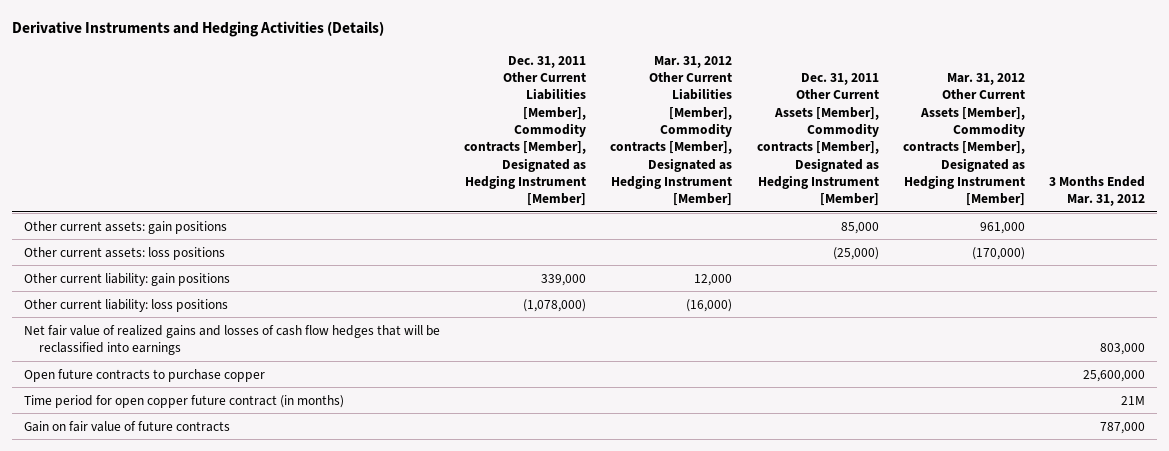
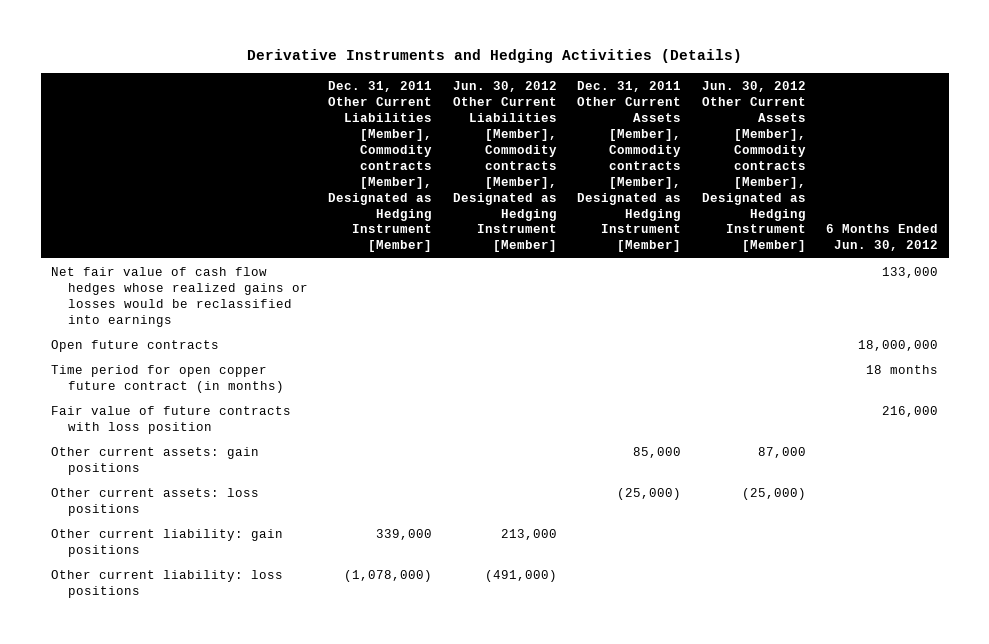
- | Dec. 31, 2011 Other Current Liabilities [Member], Commodity contracts [Member], Designated as Hedging Instrument [Member] | Mar. 31, 2012 Other Current Liabilities [Member], Commodity contracts [Member], Designated as Hedging Instrument [Member] | Dec. 31, 2011 Other Current Assets [Member], Commodity contracts [Member], Designated as Hedging Instrument [Member] | Mar. 31, 2012 Other Current Assets [Member], Commodity contracts [Member], Designated as Hedging Instrument [Member] | 3 Months Ended Mar. 31, 2012
+ | Dec. 31, 2011 Other Current Liabilities [Member], Commodity contracts [Member], Designated as Hedging Instrument [Member] | Jun. 30, 2012 Other Current Liabilities [Member], Commodity contracts [Member], Designated as Hedging Instrument [Member] | Dec. 31, 2011 Other Current Assets [Member], Commodity contracts [Member], Designated as Hedging Instrument [Member] | Jun. 30, 2012 Other Current Assets [Member], Commodity contracts [Member], Designated as Hedging Instrument [Member] | 6 Months Ended Jun. 30, 2012
+ Net fair value of cash flow hedges whose realized gains or losses would be reclassified into earnings | | | | | 133,000
+ Open future contracts | | | | | 18,000,000
moved up: Time period for open copper future contract (in months) | | | | | 18 months
+ Fair value of future contracts with loss position | | | | | 216,000
- Net fair value of realized gains and losses of cash flow hedges that will be reclassified into earnings | | | | | 803,000
- Open future contracts to purchase copper | | | | | 25,600,000
- Gain on fair value of future contracts | | | | | 787,000

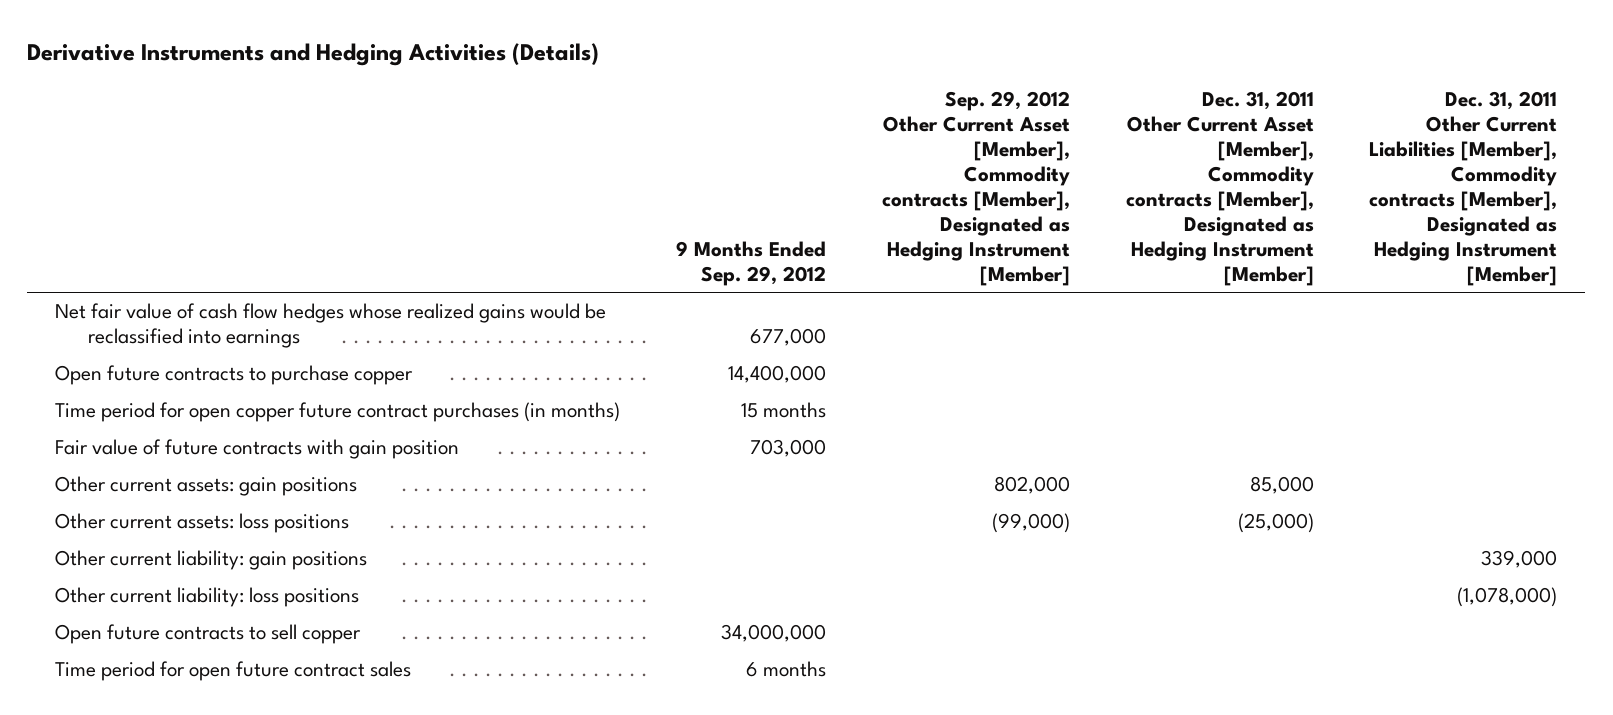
- | Dec. 31, 2011 Other Current Liabilities [Member], Commodity contracts [Member], Designated as Hedging Instrument [Member] | Jun. 30, 2012 Other Current Liabilities [Member], Commodity contracts [Member], Designated as Hedging Instrument [Member] | Dec. 31, 2011 Other Current Assets [Member], Commodity contracts [Member], Designated as Hedging Instrument [Member] | Jun. 30, 2012 Other Current Assets [Member], Commodity contracts [Member], Designated as Hedging Instrument [Member] | 6 Months Ended Jun. 30, 2012
+ | 9 Months Ended Sep. 29, 2012 | Sep. 29, 2012 Other Current Asset [Member], Commodity contracts [Member], Designated as Hedging Instrument [Member] | Dec. 31, 2011 Other Current Asset [Member], Commodity contracts [Member], Designated as Hedging Instrument [Member] | Dec. 31, 2011 Other Current Liabilities [Member], Commodity contracts [Member], Designated as Hedging Instrument [Member]
- Net fair value of cash flow hedges whose realized gains or losses would be reclassified into earnings | | | | | 133,000
- Open future contracts | | | | | 18,000,000
- Time period for open copper future contract (in months) | | | | | 18 months
- Fair value of future contracts with loss position | | | | | 216,000
+ Net fair value of cash flow hedges whose realized gains would be reclassified into earnings | 677,000 | | |
+ Open future contracts to purchase copper | 14,400,000 | | |
+ Time period for open copper future contract purchases (in months) | 15 months | | |
+ Fair value of future contracts with gain position | 703,000 | | |
+ Open future contracts to sell copper | 34,000,000 | | |
+ Time period for open future contract sales | 6 months | | |

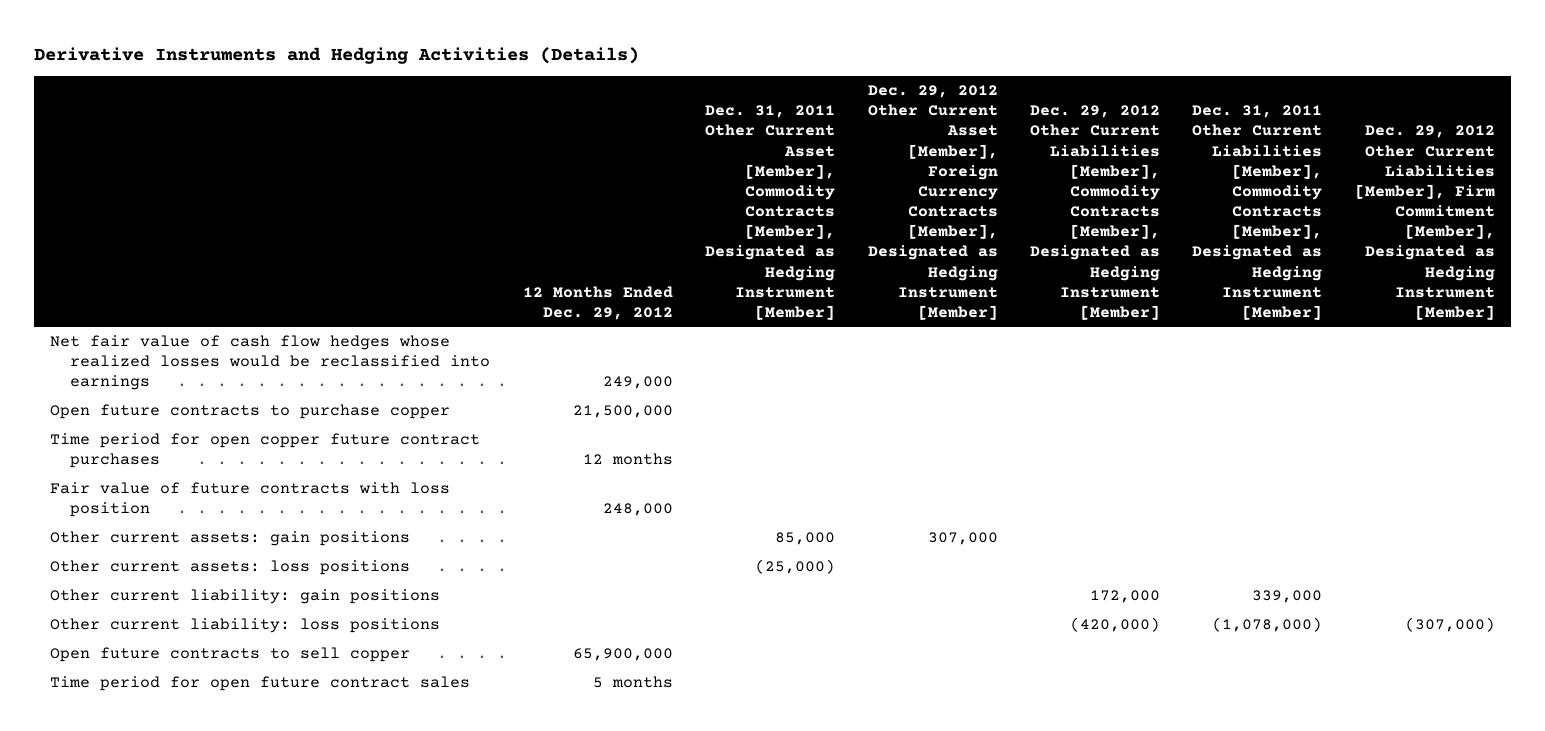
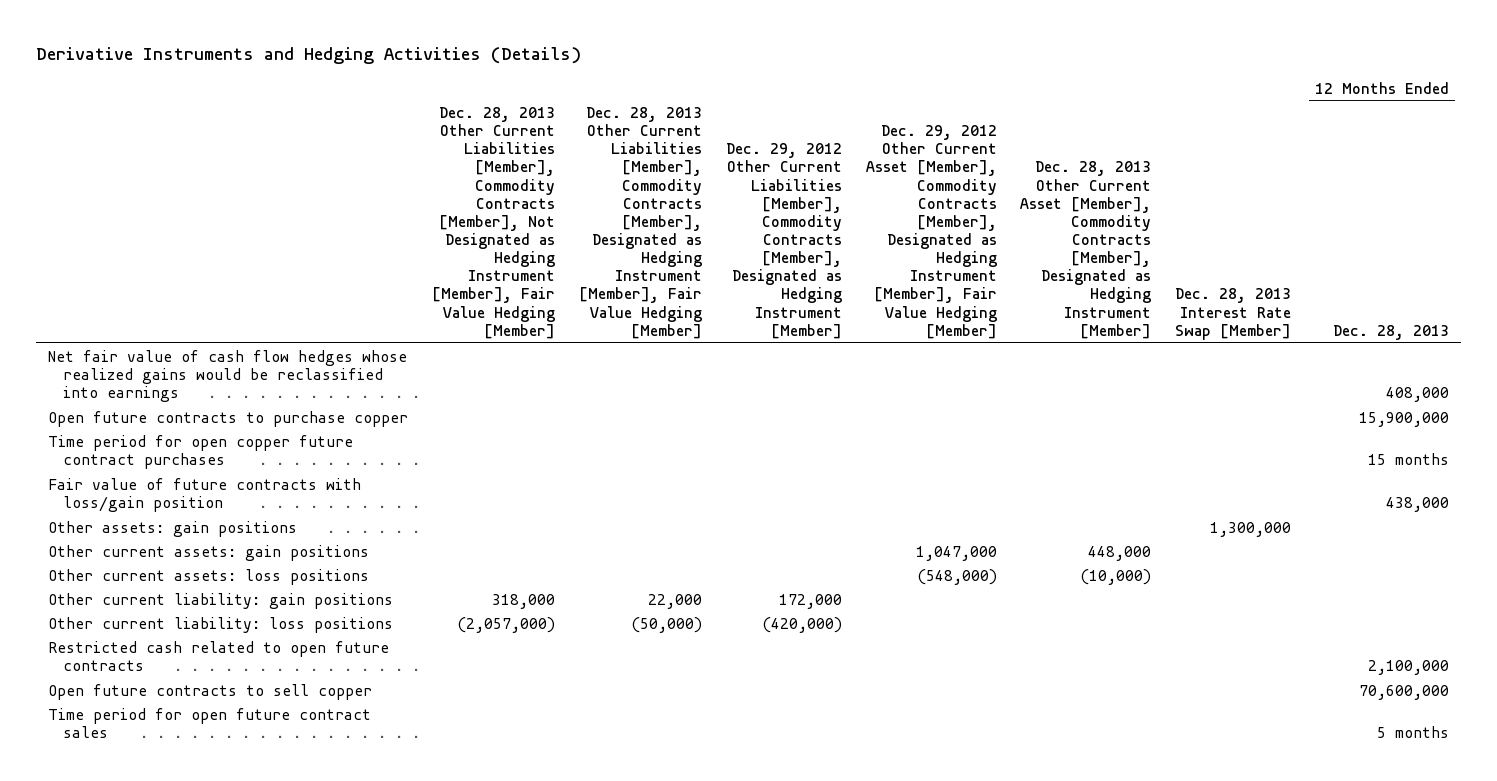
- | 12 Months Ended Dec. 29, 2012 | Dec. 31, 2011 Other Current Asset [Member], Commodity Contracts [Member], Designated as Hedging Instrument [Member] | Dec. 29, 2012 Other Current Asset [Member], Foreign Currency Contracts [Member], Designated as Hedging Instrument [Member] | Dec. 29, 2012 Other Current Liabilities [Member], Commodity Contracts [Member], Designated as Hedging Instrument [Member] | Dec. 31, 2011 Other Current Liabilities [Member], Commodity Contracts [Member], Designated as Hedging Instrument [Member] | Dec. 29, 2012 Other Current Liabilities [Member], Firm Commitment [Member], Designated as Hedging Instrument [Member]
+ | Dec. 28, 2013 Other Current Liabilities [Member], Commodity Contracts [Member], Not Designated as Hedging Instrument [Member], Fair Value Hedging [Member] | Dec. 28, 2013 Other Current Liabilities [Member], Commodity Contracts [Member], Designated as Hedging Instrument [Member], Fair Value Hedging [Member] | Dec. 29, 2012 Other Current Liabilities [Member], Commodity Contracts [Member], Designated as Hedging Instrument [Member] | Dec. 29, 2012 Other Current Asset [Member], Commodity Contracts [Member], Designated as Hedging Instrument [Member], Fair Value Hedging [Member] | Dec. 28, 2013 Other Current Asset [Member], Commodity Contracts [Member], Designated as Hedging Instrument [Member] | Dec. 28, 2013 Interest Rate Swap [Member] | 12 Months Ended Dec. 28, 2013
- Net fair value of cash flow hedges whose realized losses would be reclassified into earnings | 249,000 | | | | |
+ Net fair value of cash flow hedges whose realized gains would be reclassified into earnings | | | | | | | 408,000
- Fair value of future contracts with loss position | 248,000 | | | | |
+ Fair value of future contracts with loss/gain position | | | | | | | 438,000
+ Other assets: gain positions | | | | | | 1,300,000 |
+ Restricted cash related to open future contracts | | | | | | | 2,100,000

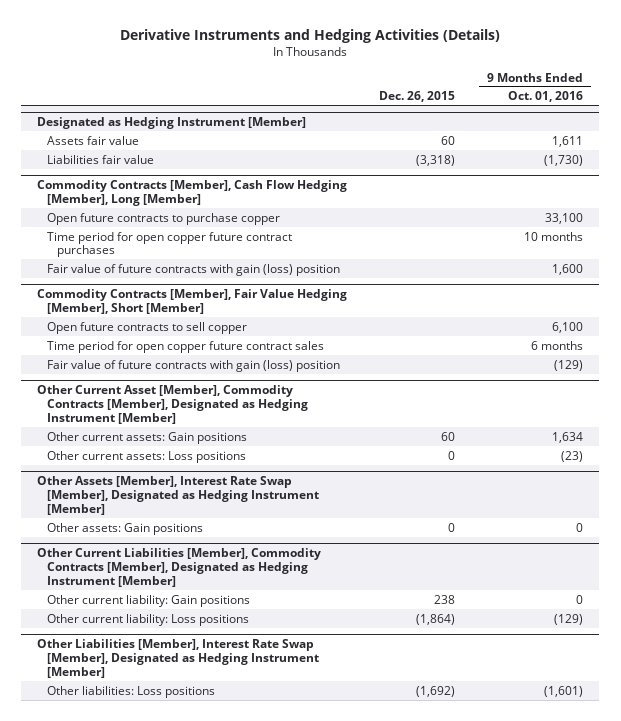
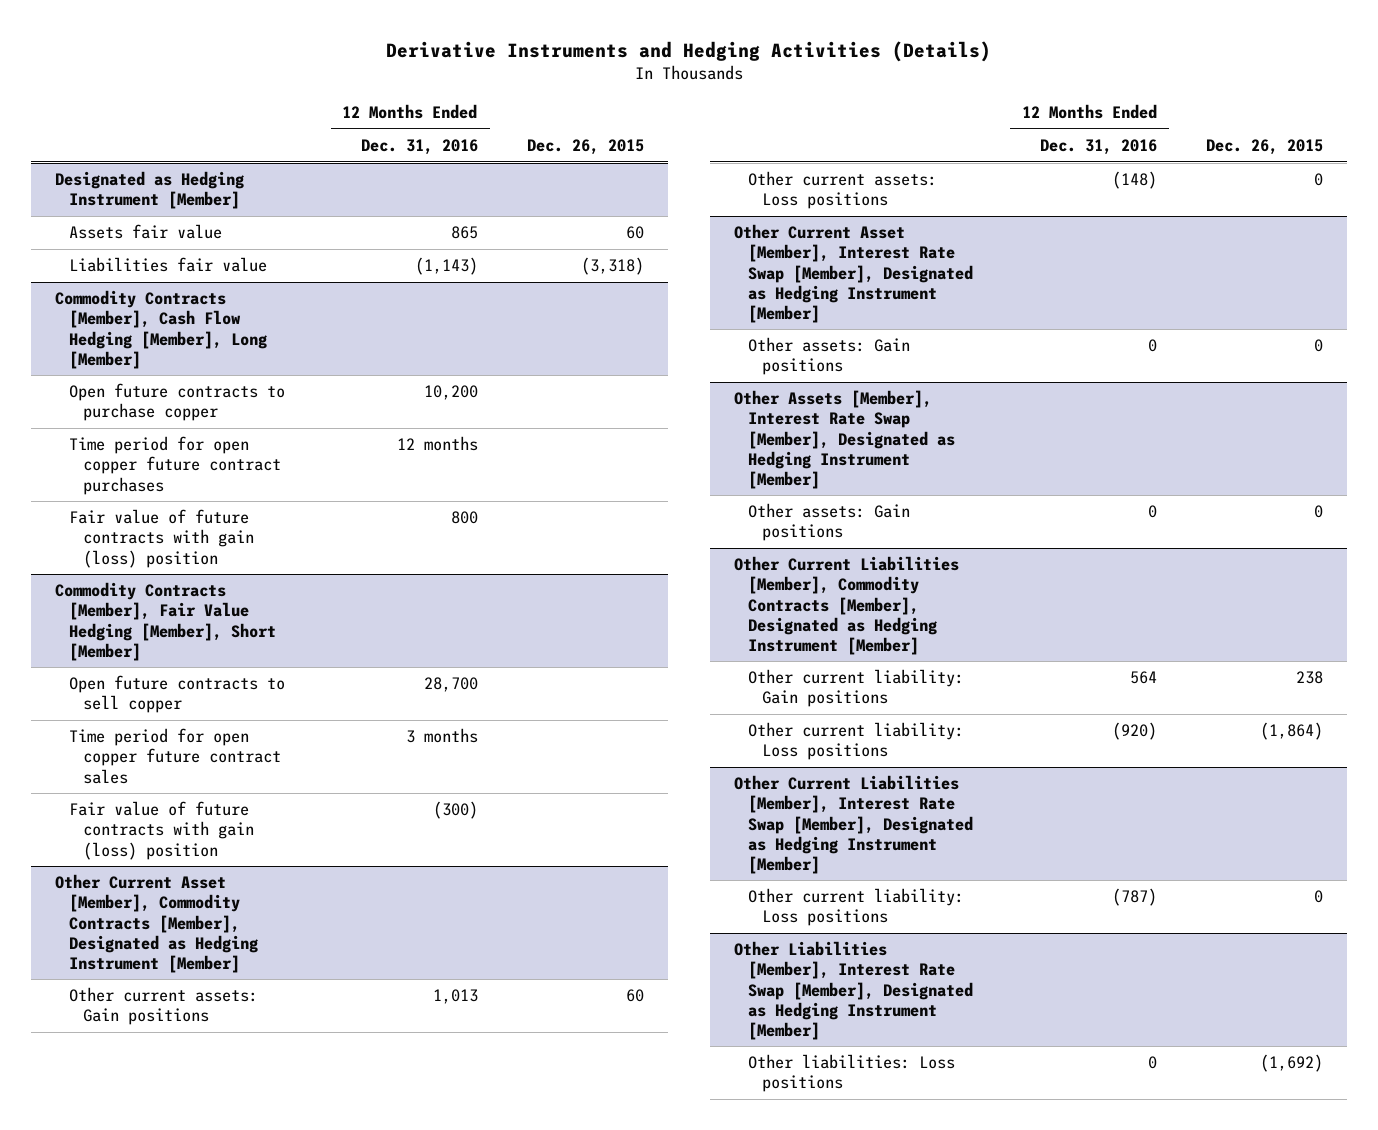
- | Dec. 26, 2015 | 9 Months Ended Oct. 01, 2016
+ | 12 Months Ended Dec. 31, 2016 | Dec. 26, 2015
+ Other Current Asset [Member], Interest Rate Swap [Member], Designated as Hedging Instrument [Member]
+ Other assets: Gain positions | 0 | 0
+ Other Current Liabilities [Member], Interest Rate Swap [Member], Designated as Hedging Instrument [Member]
+ Other current liability: Loss positions | (787) | 0

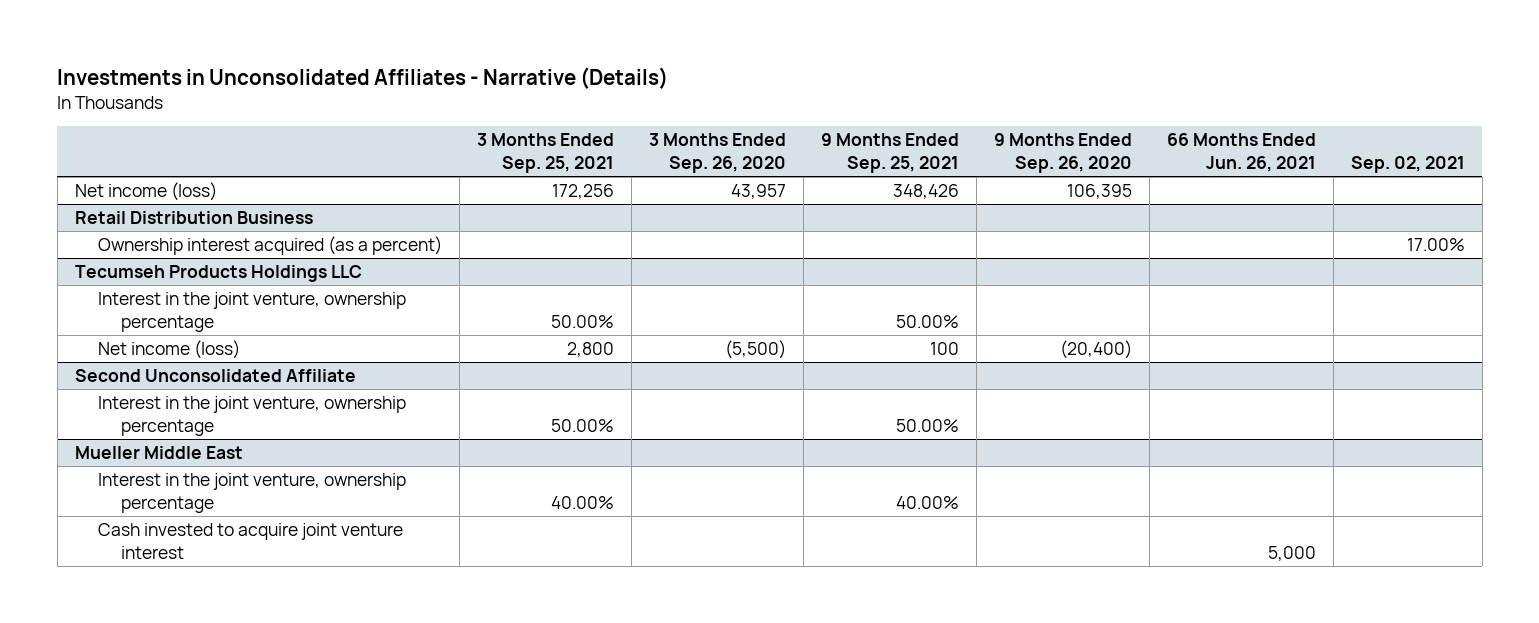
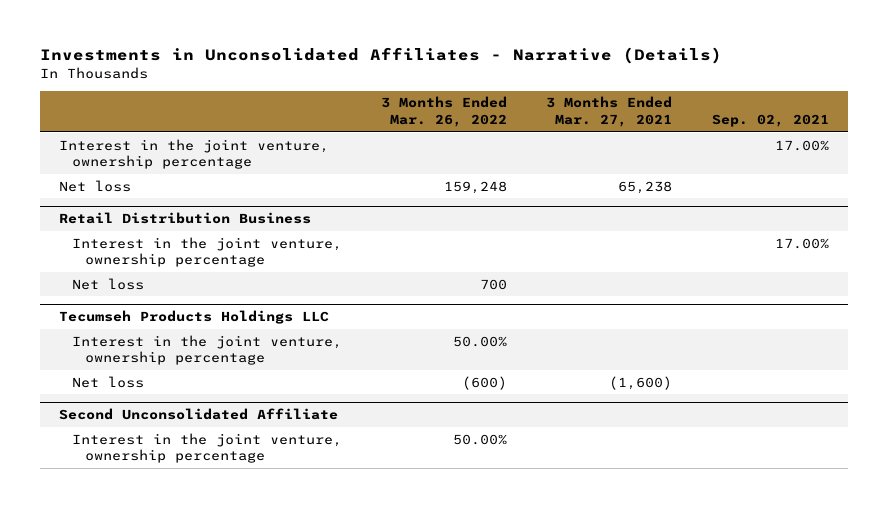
- | 3 Months Ended Sep. 25, 2021 | 3 Months Ended Sep. 26, 2020 | 9 Months Ended Sep. 25, 2021 | 9 Months Ended Sep. 26, 2020 | 66 Months Ended Jun. 26, 2021 | Sep. 02, 2021
+ | 3 Months Ended Mar. 26, 2022 | 3 Months Ended Mar. 27, 2021 | Sep. 02, 2021
- Net income (loss) | 172,256 | 43,957 | 348,426 | 106,395 | |
+ Interest in the joint venture, ownership percentage | | | 17.00%
+ Net loss | 159,248 | 65,238 |
@ Retail Distribution Business
- Ownership interest acquired (as a percent) | | | | | | 17.00%
+ Interest in the joint venture, ownership percentage | | | 17.00%
+ Net loss | 700 | |
@ Tecumseh Products Holdings LLC
- Net income (loss) | 2,800 | (5,500) | 100 | (20,400) | |
+ Net loss | (600) | (1,600) |
- Mueller Middle East
- Interest in the joint venture, ownership percentage | 40.00% | | 40.00% | | |
- Cash invested to acquire joint venture interest | | | | | 5,000 |

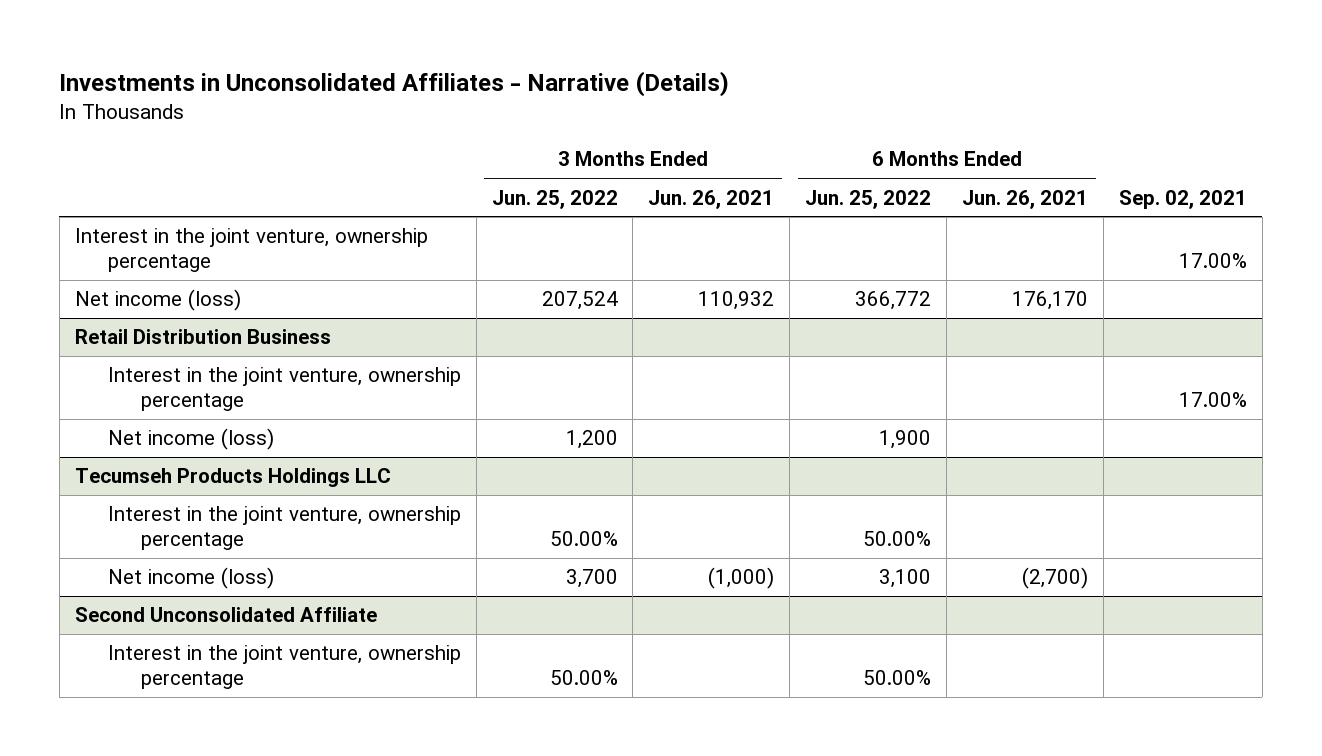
- | 3 Months Ended Mar. 26, 2022 | 3 Months Ended Mar. 27, 2021 | Sep. 02, 2021
+ | 3 Months Ended Jun. 25, 2022 | 3 Months Ended Jun. 26, 2021 | 6 Months Ended Jun. 25, 2022 | 6 Months Ended Jun. 26, 2021 | Sep. 02, 2021
- Net loss | 159,248 | 65,238 |
+ Net income (loss) | 207,524 | 110,932 | 366,772 | 176,170 |
@ Retail Distribution Business
- Net loss | 700 | |
+ Net income (loss) | 1,200 | | 1,900 | |
@ Tecumseh Products Holdings LLC
- Net loss | (600) | (1,600) |
+ Net income (loss) | 3,700 | (1,000) | 3,100 | (2,700) |

